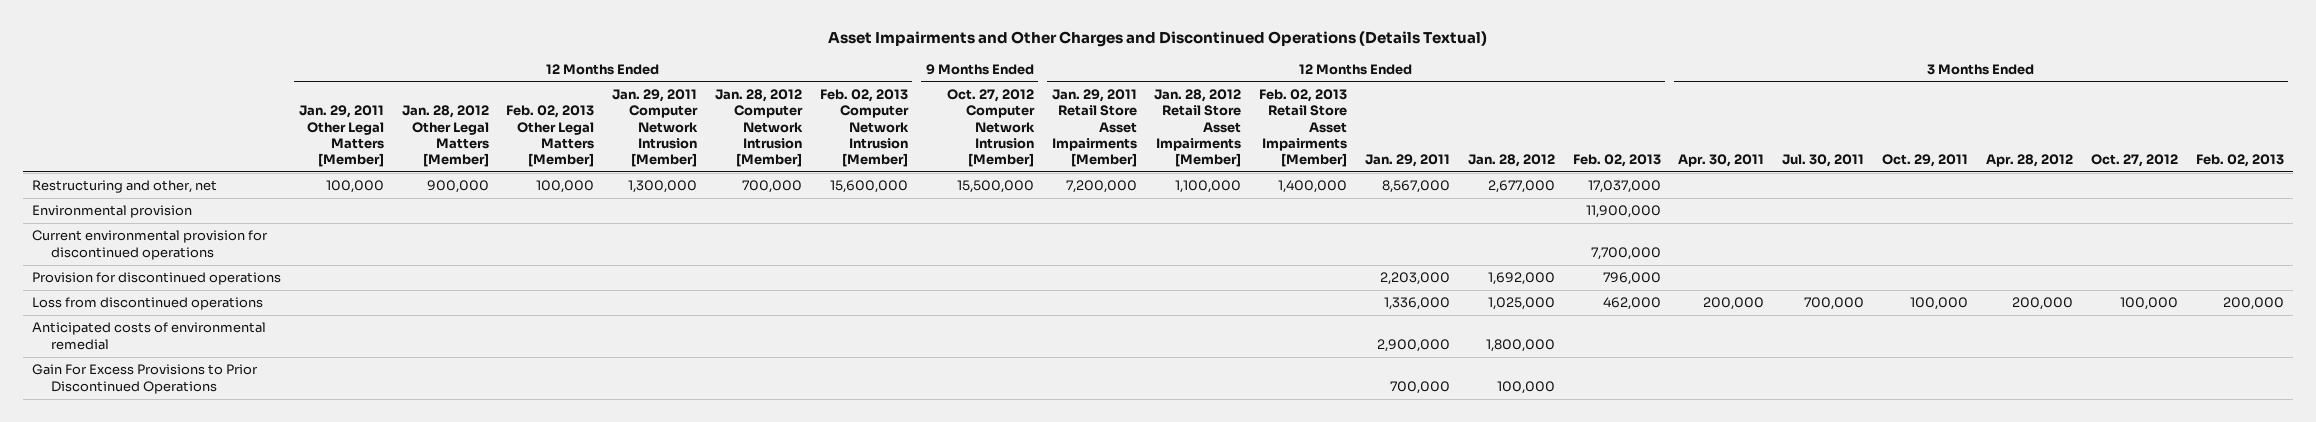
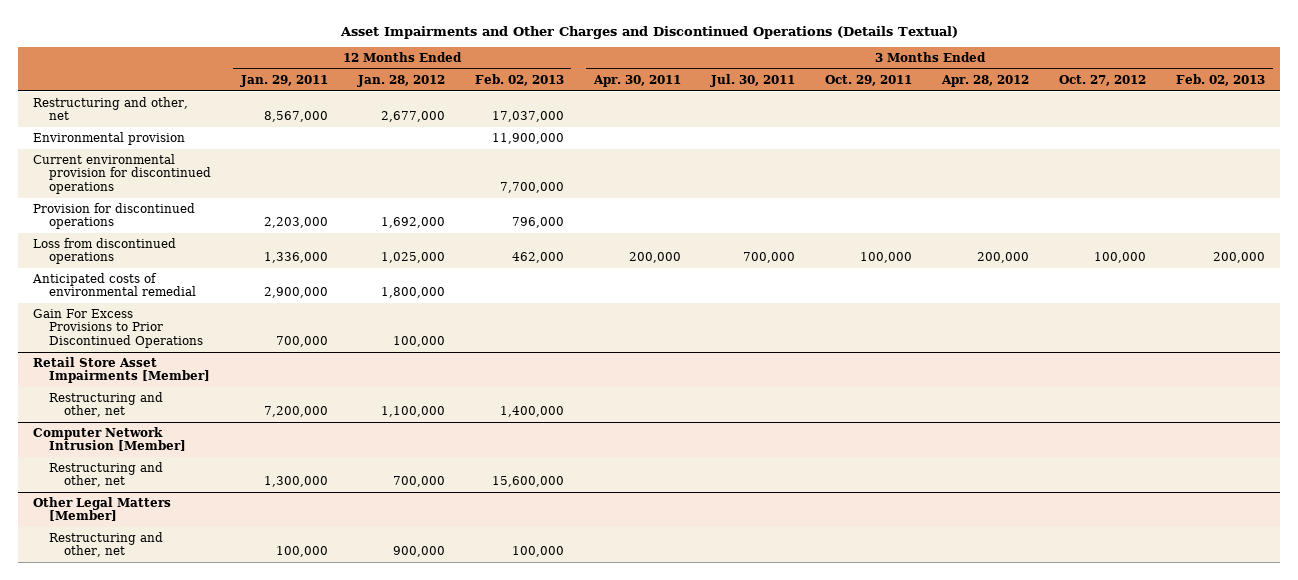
- | 12 Months Ended Jan. 29, 2011 Other Legal Matters [Member] | 12 Months Ended Jan. 28, 2012 Other Legal Matters [Member] | 12 Months Ended Feb. 02, 2013 Other Legal Matters [Member] | 12 Months Ended Jan. 29, 2011 Computer Network Intrusion [Member] | 12 Months Ended Jan. 28, 2012 Computer Network Intrusion [Member] | 12 Months Ended Feb. 02, 2013 Computer Network Intrusion [Member] | 9 Months Ended Oct. 27, 2012 Computer Network Intrusion [Member] | 12 Months Ended Jan. 29, 2011 Retail Store Asset Impairments [Member] | 12 Months Ended Jan. 28, 2012 Retail Store Asset Impairments [Member] | 12 Months Ended Feb. 02, 2013 Retail Store Asset Impairments [Member] | 12 Months Ended Jan. 29, 2011 | 12 Months Ended Jan. 28, 2012 | 12 Months Ended Feb. 02, 2013 | 3 Months Ended Apr. 30, 2011 | 3 Months Ended Jul. 30, 2011 | 3 Months Ended Oct. 29, 2011 | 3 Months Ended Apr. 28, 2012 | 3 Months Ended Oct. 27, 2012 | 3 Months Ended Feb. 02, 2013
+ | 12 Months Ended Jan. 29, 2011 | 12 Months Ended Jan. 28, 2012 | 12 Months Ended Feb. 02, 2013 | 3 Months Ended Apr. 30, 2011 | 3 Months Ended Jul. 30, 2011 | 3 Months Ended Oct. 29, 2011 | 3 Months Ended Apr. 28, 2012 | 3 Months Ended Oct. 27, 2012 | 3 Months Ended Feb. 02, 2013
+ Retail Store Asset Impairments [Member]
+ Restructuring and other, net | 7,200,000 | 1,100,000 | 1,400,000 | | | | | |
+ Computer Network Intrusion [Member]
+ Restructuring and other, net | 1,300,000 | 700,000 | 15,600,000 | | | | | |
+ Other Legal Matters [Member]
+ Restructuring and other, net | 100,000 | 900,000 | 100,000 | | | | | |

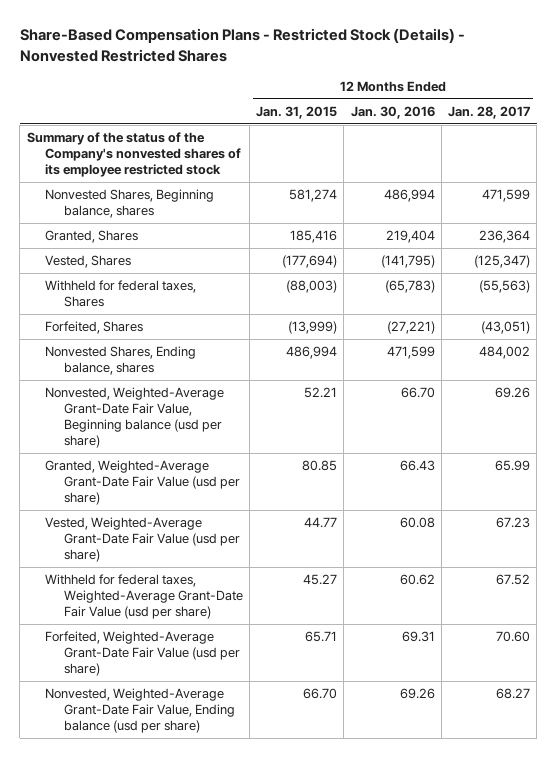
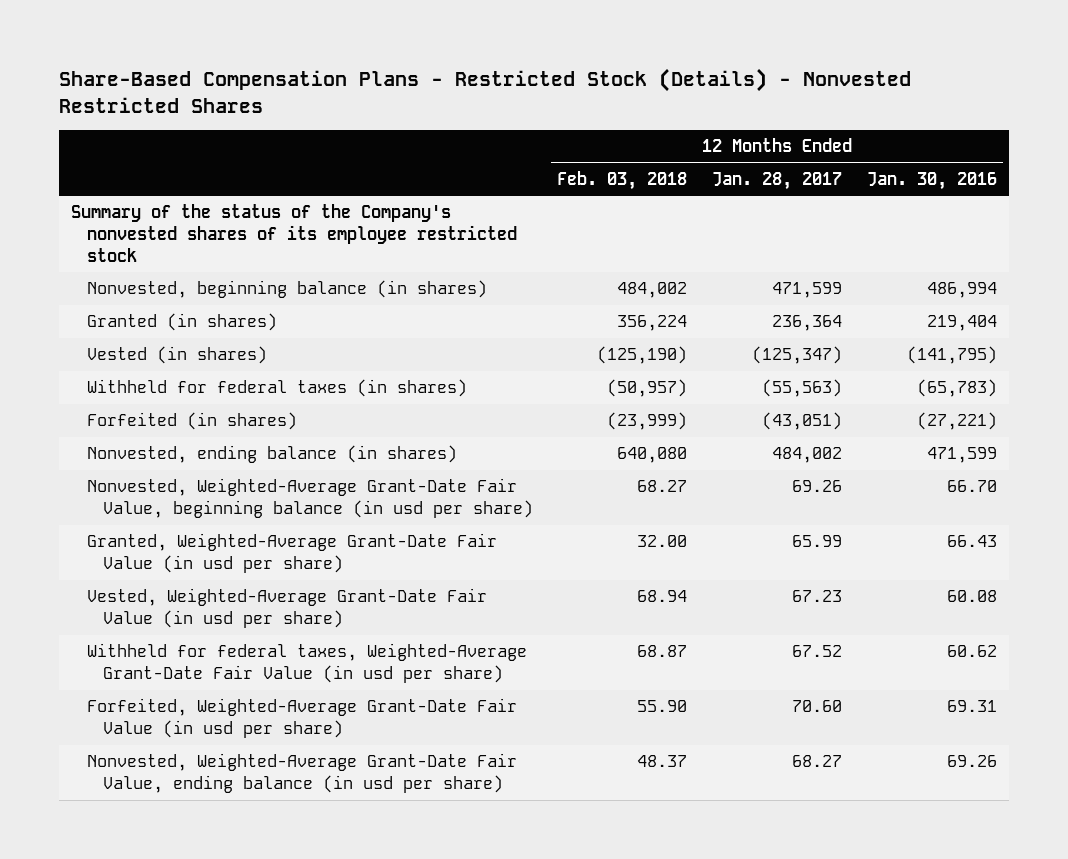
- | 12 Months Ended Jan. 31, 2015 | 12 Months Ended Jan. 30, 2016 | 12 Months Ended Jan. 28, 2017
+ | 12 Months Ended Feb. 03, 2018 | 12 Months Ended Jan. 28, 2017 | 12 Months Ended Jan. 30, 2016
- Nonvested Shares, Beginning balance, shares | 581,274 | 486,994 | 471,599
- Granted, Shares | 185,416 | 219,404 | 236,364
- Vested, Shares | (177,694) | (141,795) | (125,347)
- Withheld for federal taxes, Shares | (88,003) | (65,783) | (55,563)
- Forfeited, Shares | (13,999) | (27,221) | (43,051)
- Nonvested Shares, Ending balance, shares | 486,994 | 471,599 | 484,002
- Nonvested, Weighted-Average Grant-Date Fair Value, Beginning balance (usd per share) | 52.21 | 66.70 | 69.26
- Granted, Weighted-Average Grant-Date Fair Value (usd per share) | 80.85 | 66.43 | 65.99
- Vested, Weighted-Average Grant-Date Fair Value (usd per share) | 44.77 | 60.08 | 67.23
- Withheld for federal taxes, Weighted-Average Grant-Date Fair Value (usd per share) | 45.27 | 60.62 | 67.52
- Forfeited, Weighted-Average Grant-Date Fair Value (usd per share) | 65.71 | 69.31 | 70.60
- Nonvested, Weighted-Average Grant-Date Fair Value, Ending balance (usd per share) | 66.70 | 69.26 | 68.27
+ Nonvested, beginning balance (in shares) | 484,002 | 471,599 | 486,994
+ Granted (in shares) | 356,224 | 236,364 | 219,404
+ Vested (in shares) | (125,190) | (125,347) | (141,795)
+ Withheld for federal taxes (in shares) | (50,957) | (55,563) | (65,783)
+ Forfeited (in shares) | (23,999) | (43,051) | (27,221)
+ Nonvested, ending balance (in shares) | 640,080 | 484,002 | 471,599
+ Nonvested, Weighted-Average Grant-Date Fair Value, beginning balance (in usd per share) | 68.27 | 69.26 | 66.70
+ Granted, Weighted-Average Grant-Date Fair Value (in usd per share) | 32.00 | 65.99 | 66.43
+ Vested, Weighted-Average Grant-Date Fair Value (in usd per share) | 68.94 | 67.23 | 60.08
+ Withheld for federal taxes, Weighted-Average Grant-Date Fair Value (in usd per share) | 68.87 | 67.52 | 60.62
+ Forfeited, Weighted-Average Grant-Date Fair Value (in usd per share) | 55.90 | 70.60 | 69.31
+ Nonvested, Weighted-Average Grant-Date Fair Value, ending balance (in usd per share) | 48.37 | 68.27 | 69.26

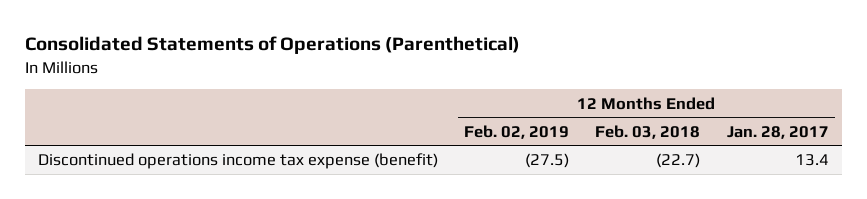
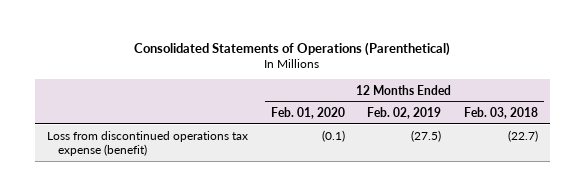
- | 12 Months Ended Feb. 02, 2019 | 12 Months Ended Feb. 03, 2018 | 12 Months Ended Jan. 28, 2017
+ | 12 Months Ended Feb. 01, 2020 | 12 Months Ended Feb. 02, 2019 | 12 Months Ended Feb. 03, 2018
- Discontinued operations income tax expense (benefit) | (27.5) | (22.7) | 13.4
+ Loss from discontinued operations tax expense (benefit) | (0.1) | (27.5) | (22.7)

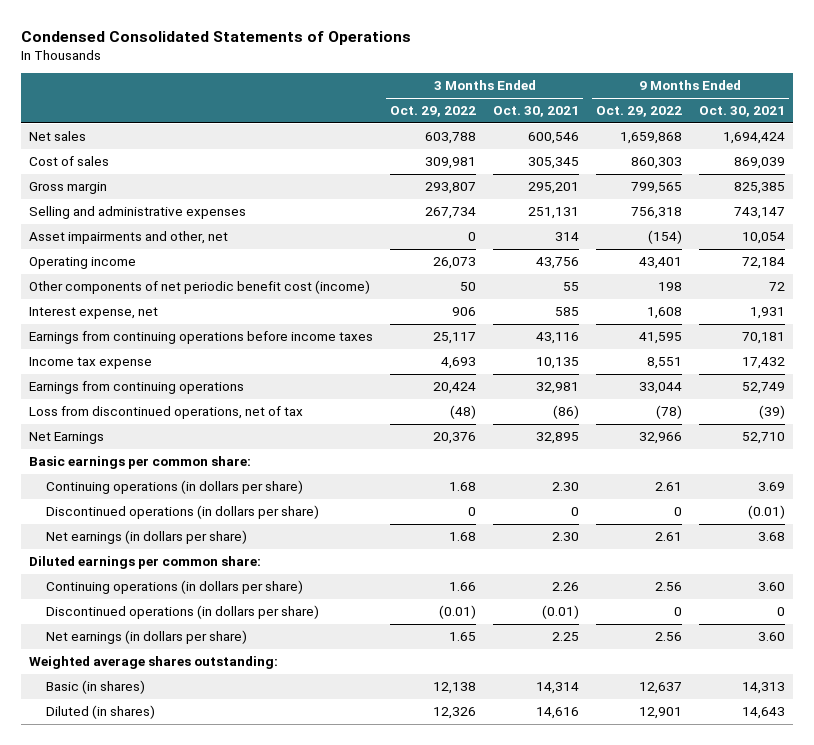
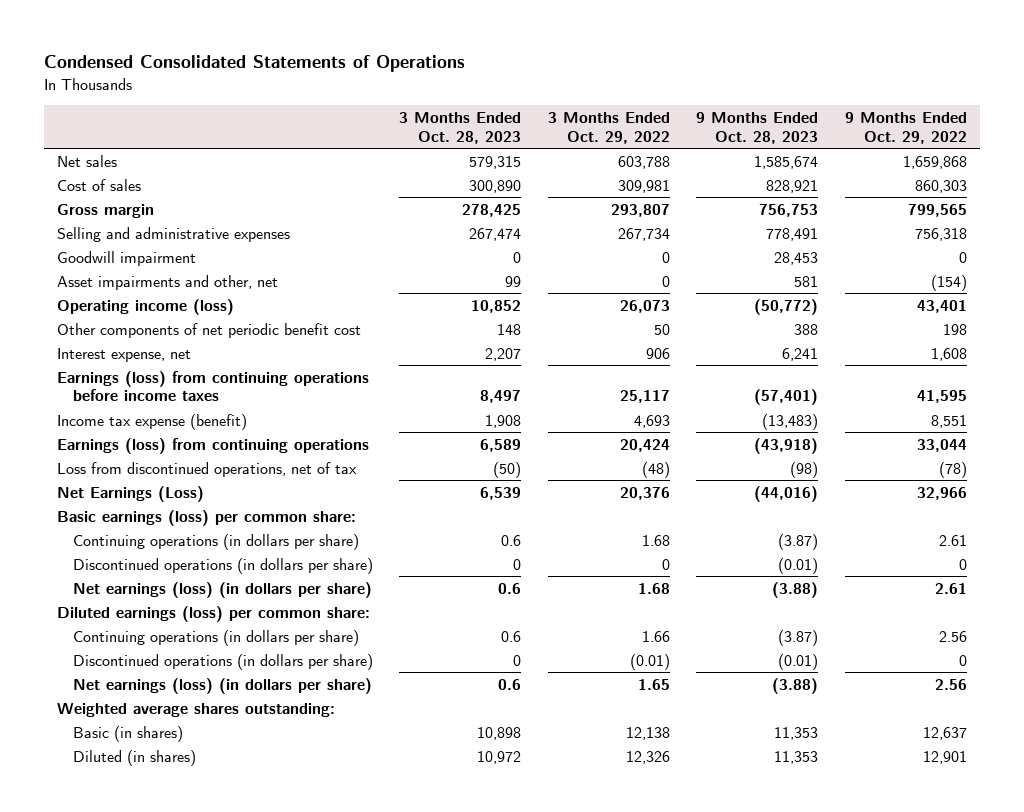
- | 3 Months Ended Oct. 29, 2022 | 3 Months Ended Oct. 30, 2021 | 9 Months Ended Oct. 29, 2022 | 9 Months Ended Oct. 30, 2021
+ | 3 Months Ended Oct. 28, 2023 | 3 Months Ended Oct. 29, 2022 | 9 Months Ended Oct. 28, 2023 | 9 Months Ended Oct. 29, 2022
+ Goodwill impairment | 0 | 0 | 28,453 | 0
- Operating income | 26,073 | 43,756 | 43,401 | 72,184
- Other components of net periodic benefit cost (income) | 50 | 55 | 198 | 72
+ Operating income (loss) | 10,852 | 26,073 | (50,772) | 43,401
+ Other components of net periodic benefit cost | 148 | 50 | 388 | 198
- Earnings from continuing operations before income taxes | 25,117 | 43,116 | 41,595 | 70,181
- Income tax expense | 4,693 | 10,135 | 8,551 | 17,432
- Earnings from continuing operations | 20,424 | 32,981 | 33,044 | 52,749
+ Earnings (loss) from continuing operations before income taxes | 8,497 | 25,117 | (57,401) | 41,595
+ Income tax expense (benefit) | 1,908 | 4,693 | (13,483) | 8,551
+ Earnings (loss) from continuing operations | 6,589 | 20,424 | (43,918) | 33,044
- Net Earnings | 20,376 | 32,895 | 32,966 | 52,710
- Basic earnings per common share:
+ Net Earnings (Loss) | 6,539 | 20,376 | (44,016) | 32,966
+ Basic earnings (loss) per common share:
- Net earnings (in dollars per share) | 1.68 | 2.30 | 2.61 | 3.68
- Diluted earnings per common share:
+ Net earnings (loss) (in dollars per share) | 0.6 | 1.68 | (3.88) | 2.61
+ Diluted earnings (loss) per common share:
- Net earnings (in dollars per share) | 1.65 | 2.25 | 2.56 | 3.60
+ Net earnings (loss) (in dollars per share) | 0.6 | 1.65 | (3.88) | 2.56

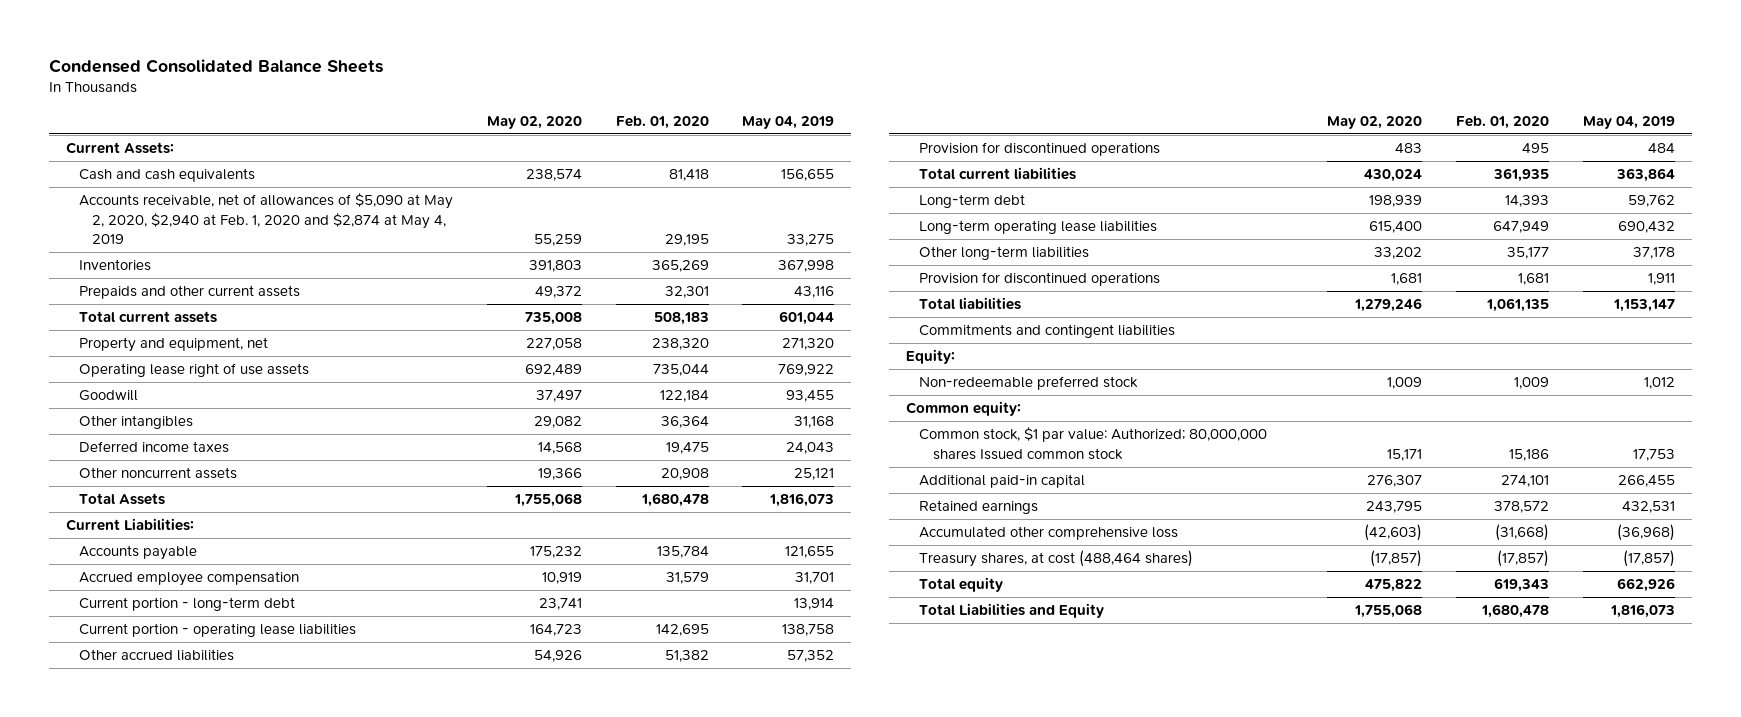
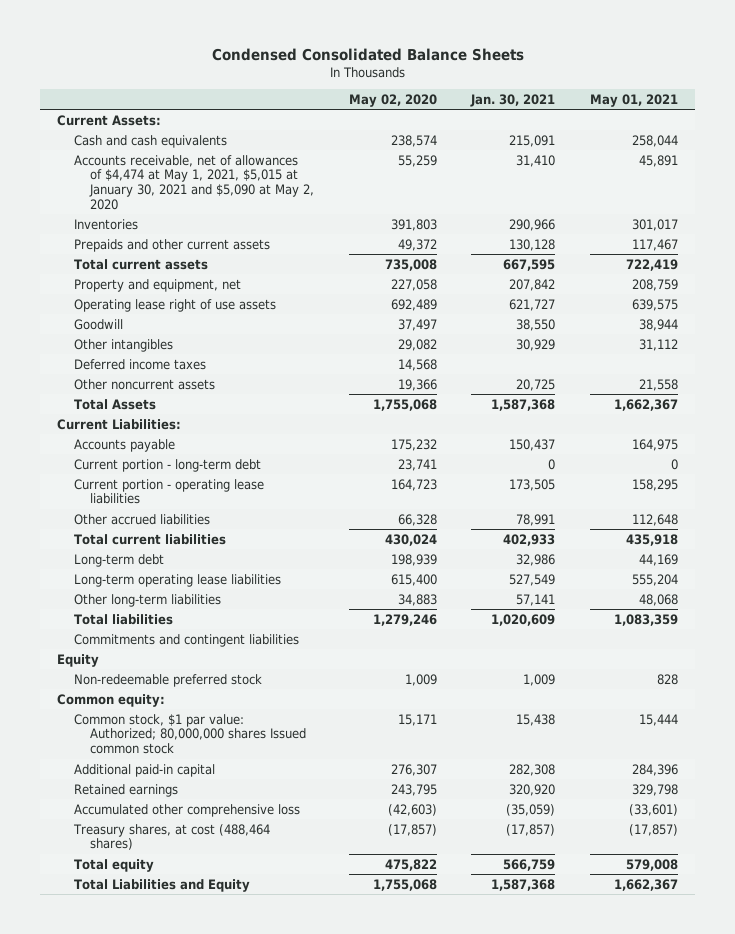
- | May 02, 2020 | Feb. 01, 2020 | May 04, 2019
+ | May 02, 2020 | Jan. 30, 2021 | May 01, 2021
- Accounts receivable, net of allowances of $5,090 at May 2, 2020, $2,940 at Feb. 1, 2020 and $2,874 at May 4, 2019 | 55,259 | 29,195 | 33,275
+ Accounts receivable, net of allowances of $4,474 at May 1, 2021, $5,015 at January 30, 2021 and $5,090 at May 2, 2020 | 55,259 | 31,410 | 45,891
- Accrued employee compensation | 10,919 | 31,579 | 31,701
- Other accrued liabilities | 54,926 | 51,382 | 57,352
- Provision for discontinued operations | 483 | 495 | 484
+ Other accrued liabilities | 66,328 | 78,991 | 112,648
- Other long-term liabilities | 33,202 | 35,177 | 37,178
- Provision for discontinued operations | 1,681 | 1,681 | 1,911
+ Other long-term liabilities | 34,883 | 57,141 | 48,068
- Equity:
+ Equity

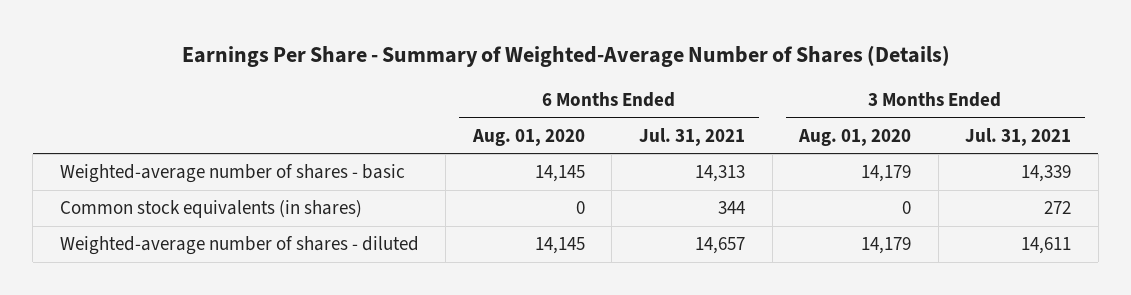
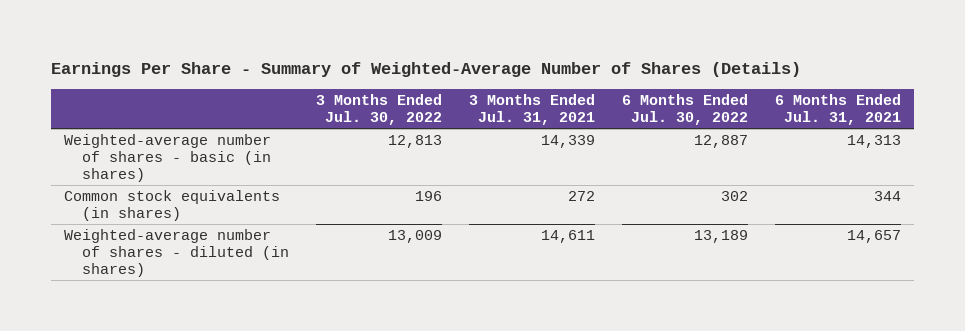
- | 6 Months Ended Aug. 01, 2020 | 6 Months Ended Jul. 31, 2021 | 3 Months Ended Aug. 01, 2020 | 3 Months Ended Jul. 31, 2021
+ | 3 Months Ended Jul. 30, 2022 | 3 Months Ended Jul. 31, 2021 | 6 Months Ended Jul. 30, 2022 | 6 Months Ended Jul. 31, 2021
- Weighted-average number of shares - basic | 14,145 | 14,313 | 14,179 | 14,339
+ Weighted-average number of shares - basic (in shares) | 12,813 | 14,339 | 12,887 | 14,313
- Weighted-average number of shares - diluted | 14,145 | 14,657 | 14,179 | 14,611
+ Weighted-average number of shares - diluted (in shares) | 13,009 | 14,611 | 13,189 | 14,657

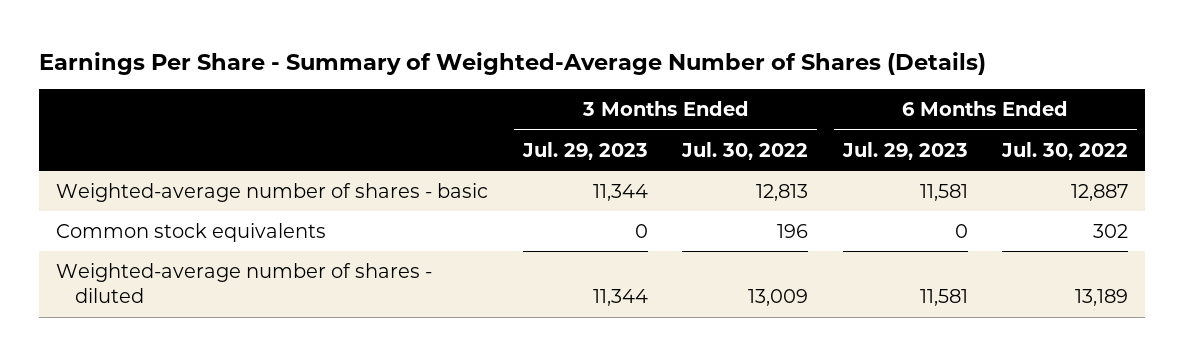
- | 3 Months Ended Jul. 30, 2022 | 3 Months Ended Jul. 31, 2021 | 6 Months Ended Jul. 30, 2022 | 6 Months Ended Jul. 31, 2021
+ | 3 Months Ended Jul. 29, 2023 | 3 Months Ended Jul. 30, 2022 | 6 Months Ended Jul. 29, 2023 | 6 Months Ended Jul. 30, 2022
- Weighted-average number of shares - basic (in shares) | 12,813 | 14,339 | 12,887 | 14,313
- Common stock equivalents (in shares) | 196 | 272 | 302 | 344
- Weighted-average number of shares - diluted (in shares) | 13,009 | 14,611 | 13,189 | 14,657
+ Weighted-average number of shares - basic | 11,344 | 12,813 | 11,581 | 12,887
+ Common stock equivalents | 0 | 196 | 0 | 302
+ Weighted-average number of shares - diluted | 11,344 | 13,009 | 11,581 | 13,189

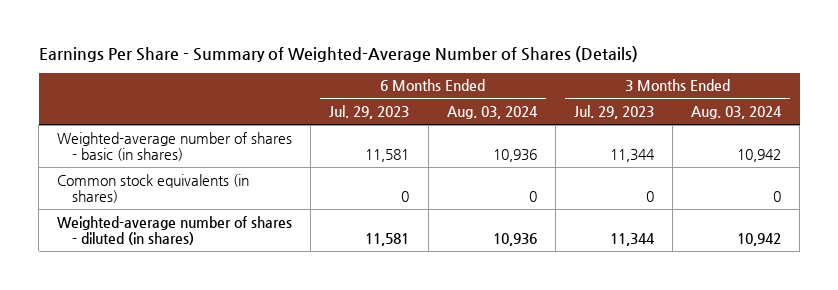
- | 3 Months Ended Jul. 29, 2023 | 3 Months Ended Jul. 30, 2022 | 6 Months Ended Jul. 29, 2023 | 6 Months Ended Jul. 30, 2022
+ | 6 Months Ended Jul. 29, 2023 | 6 Months Ended Aug. 03, 2024 | 3 Months Ended Jul. 29, 2023 | 3 Months Ended Aug. 03, 2024
- Weighted-average number of shares - basic | 11,344 | 12,813 | 11,581 | 12,887
- Common stock equivalents | 0 | 196 | 0 | 302
- Weighted-average number of shares - diluted | 11,344 | 13,009 | 11,581 | 13,189
+ Weighted-average number of shares - basic (in shares) | 11,581 | 10,936 | 11,344 | 10,942
+ Common stock equivalents (in shares) | 0 | 0 | 0 | 0
+ Weighted-average number of shares - diluted (in shares) | 11,581 | 10,936 | 11,344 | 10,942

